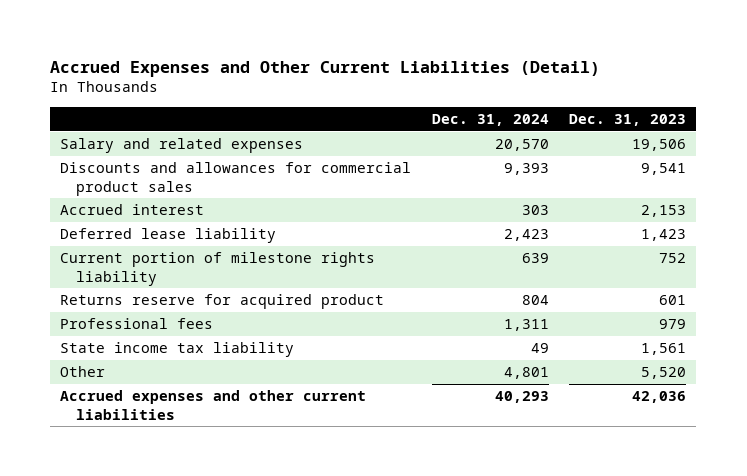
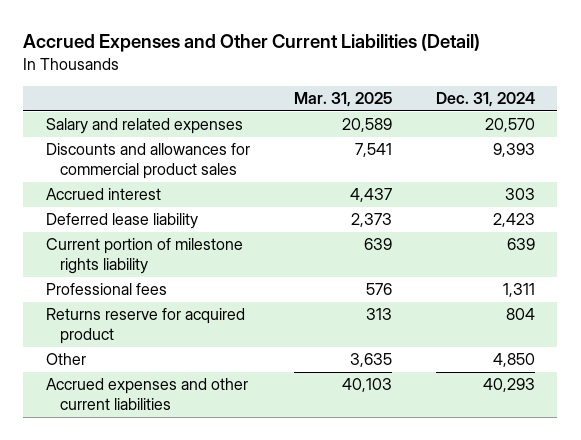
- | Dec. 31, 2024 | Dec. 31, 2023
+ | Mar. 31, 2025 | Dec. 31, 2024
- State income tax liability | 49 | 1,561
- Other | 4,801 | 5,520
moved down: Returns reserve for acquired product | 313 | 804
+ Other | 3,635 | 4,850

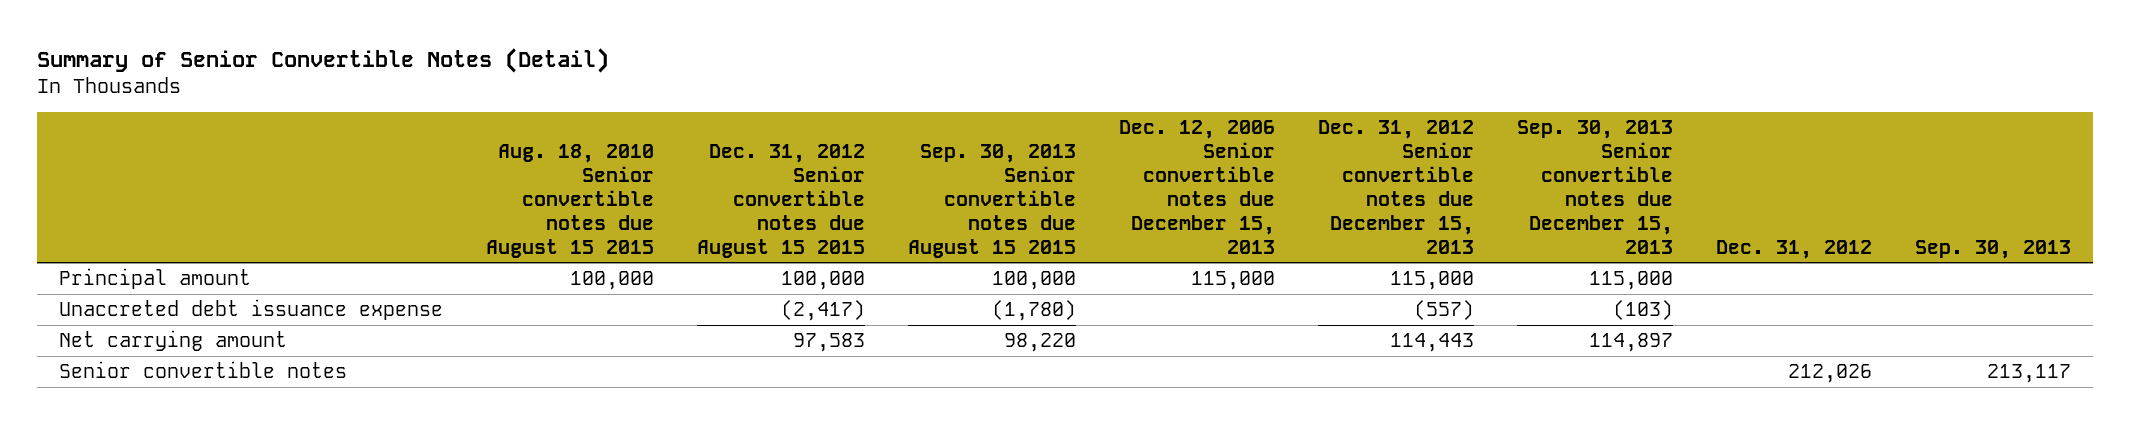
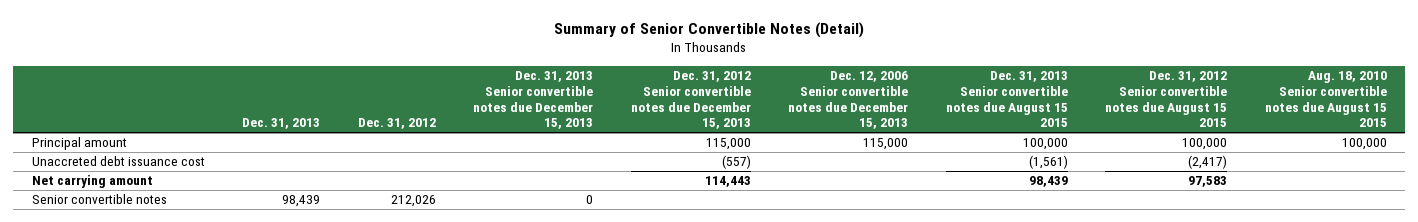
- | Aug. 18, 2010 Senior convertible notes due August 15 2015 | Dec. 31, 2012 Senior convertible notes due August 15 2015 | Sep. 30, 2013 Senior convertible notes due August 15 2015 | Dec. 12, 2006 Senior convertible notes due December 15, 2013 | Dec. 31, 2012 Senior convertible notes due December 15, 2013 | Sep. 30, 2013 Senior convertible notes due December 15, 2013 | Dec. 31, 2012 | Sep. 30, 2013
+ | Dec. 31, 2013 | Dec. 31, 2012 | Dec. 31, 2013 Senior convertible notes due December 15, 2013 | Dec. 31, 2012 Senior convertible notes due December 15, 2013 | Dec. 12, 2006 Senior convertible notes due December 15, 2013 | Dec. 31, 2013 Senior convertible notes due August 15 2015 | Dec. 31, 2012 Senior convertible notes due August 15 2015 | Aug. 18, 2010 Senior convertible notes due August 15 2015
- Unaccreted debt issuance expense | | (2,417) | (1,780) | | (557) | (103) | |
+ Unaccreted debt issuance cost | | | | (557) | | (1,561) | (2,417) |

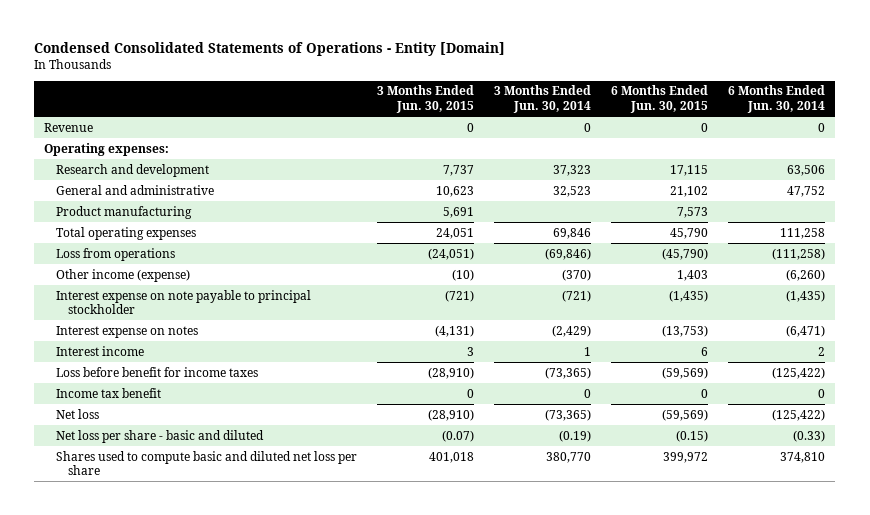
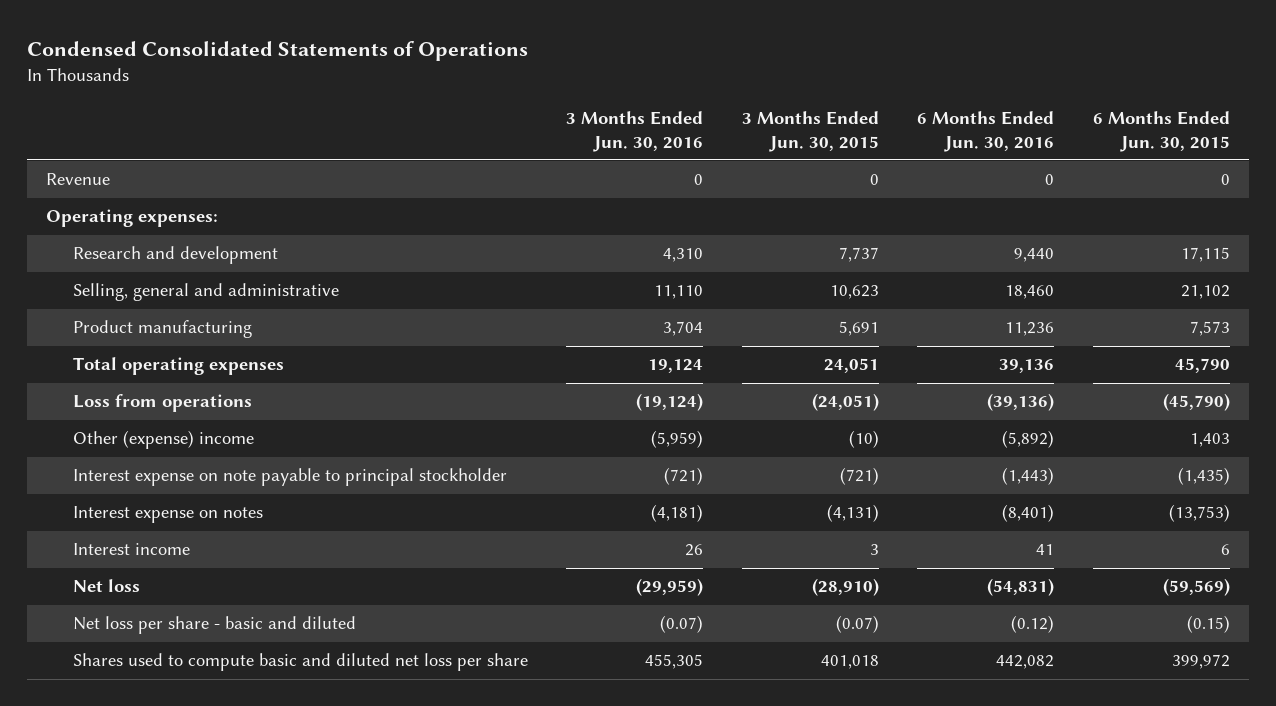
- Condensed Consolidated Statements of Operations - Entity [Domain]
+ Condensed Consolidated Statements of Operations
- | 3 Months Ended Jun. 30, 2015 | 3 Months Ended Jun. 30, 2014 | 6 Months Ended Jun. 30, 2015 | 6 Months Ended Jun. 30, 2014
+ | 3 Months Ended Jun. 30, 2016 | 3 Months Ended Jun. 30, 2015 | 6 Months Ended Jun. 30, 2016 | 6 Months Ended Jun. 30, 2015
- General and administrative | 10,623 | 32,523 | 21,102 | 47,752
+ Selling, general and administrative | 11,110 | 10,623 | 18,460 | 21,102
- Other income (expense) | (10) | (370) | 1,403 | (6,260)
+ Other (expense) income | (5,959) | (10) | (5,892) | 1,403
- Loss before benefit for income taxes | (28,910) | (73,365) | (59,569) | (125,422)
- Income tax benefit | 0 | 0 | 0 | 0

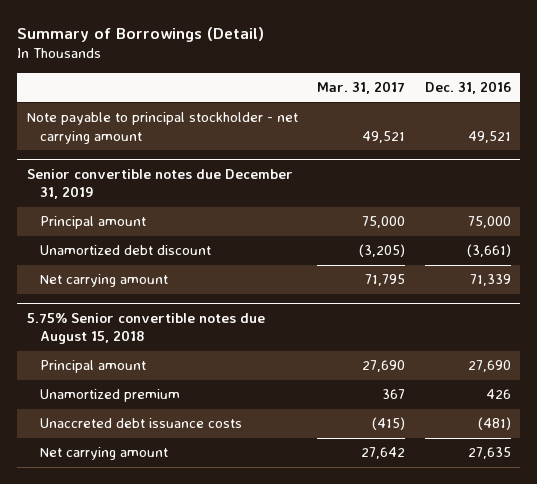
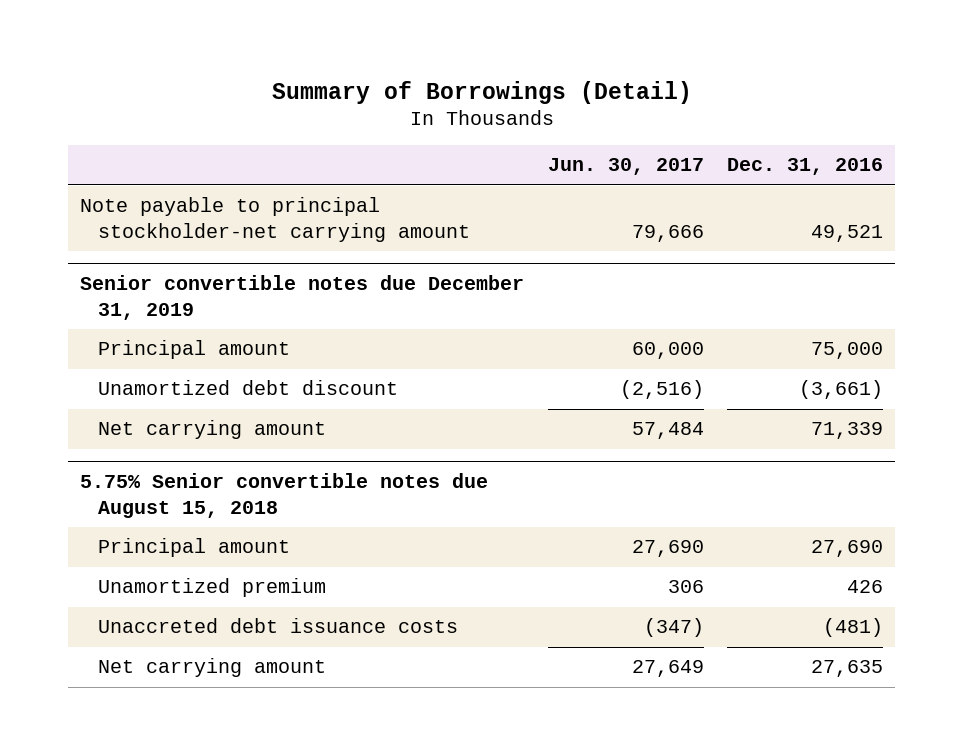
- | Mar. 31, 2017 | Dec. 31, 2016
+ | Jun. 30, 2017 | Dec. 31, 2016
- Note payable to principal stockholder - net carrying amount | 49,521 | 49,521
+ Note payable to principal stockholder-net carrying amount | 79,666 | 49,521

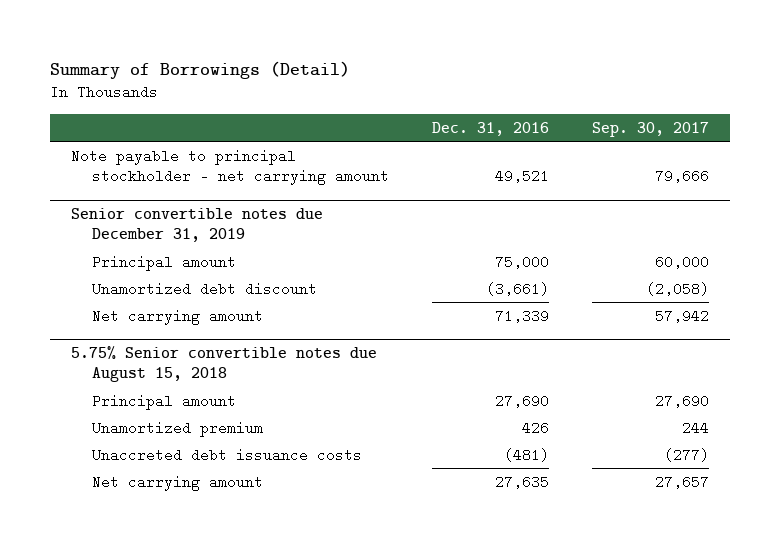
- | Jun. 30, 2017 | Dec. 31, 2016
+ | Dec. 31, 2016 | Sep. 30, 2017
- Note payable to principal stockholder-net carrying amount | 79,666 | 49,521
+ Note payable to principal stockholder - net carrying amount | 49,521 | 79,666

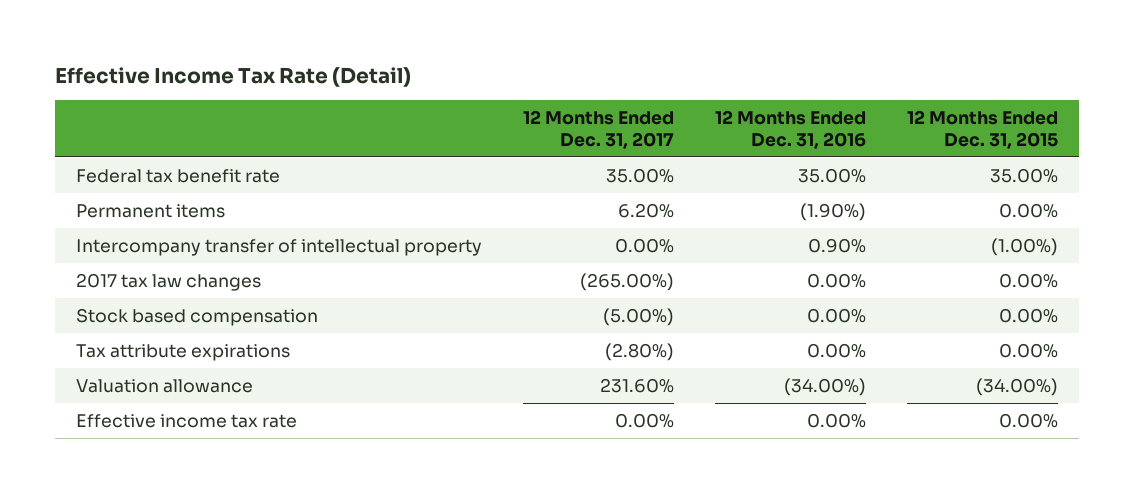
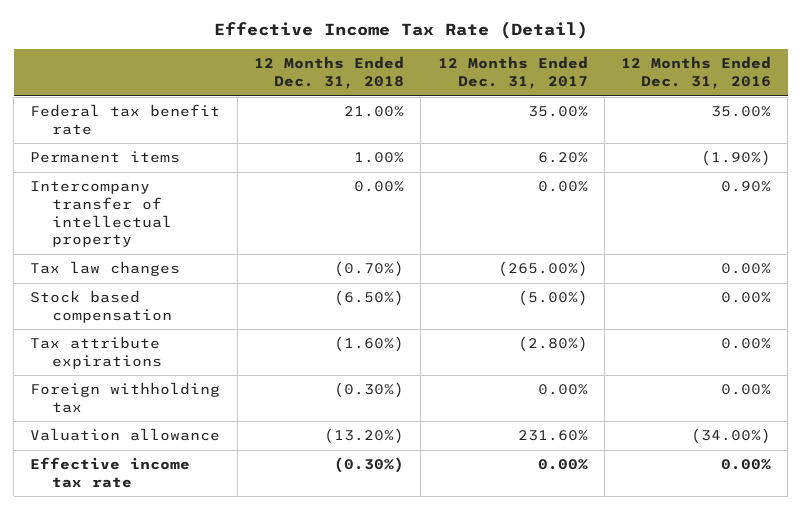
- | 12 Months Ended Dec. 31, 2017 | 12 Months Ended Dec. 31, 2016 | 12 Months Ended Dec. 31, 2015
+ | 12 Months Ended Dec. 31, 2018 | 12 Months Ended Dec. 31, 2017 | 12 Months Ended Dec. 31, 2016
- 2017 tax law changes | (265.00%) | 0.00% | 0.00%
+ Tax law changes | (0.70%) | (265.00%) | 0.00%
+ Foreign withholding tax | (0.30%) | 0.00% | 0.00%

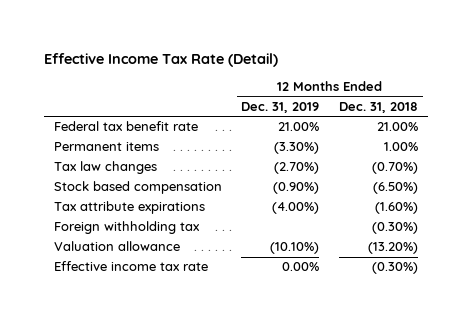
- | 12 Months Ended Dec. 31, 2018 | 12 Months Ended Dec. 31, 2017 | 12 Months Ended Dec. 31, 2016
+ | 12 Months Ended Dec. 31, 2019 | 12 Months Ended Dec. 31, 2018
- Intercompany transfer of intellectual property | 0.00% | 0.00% | 0.90%

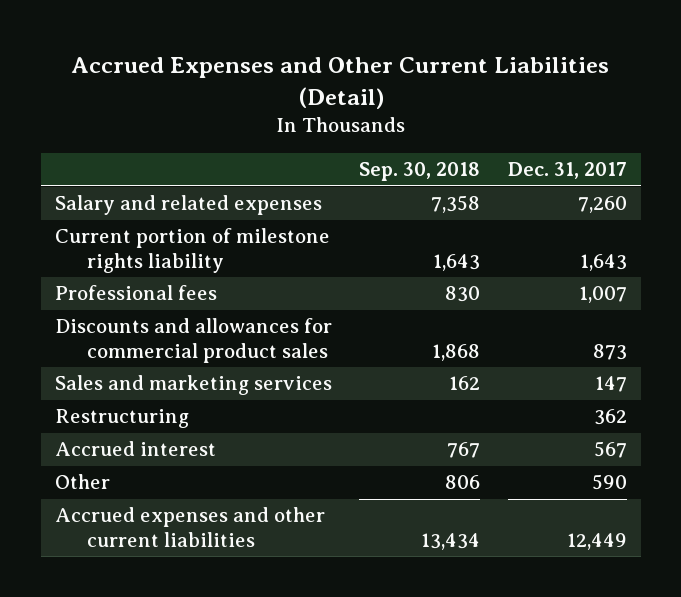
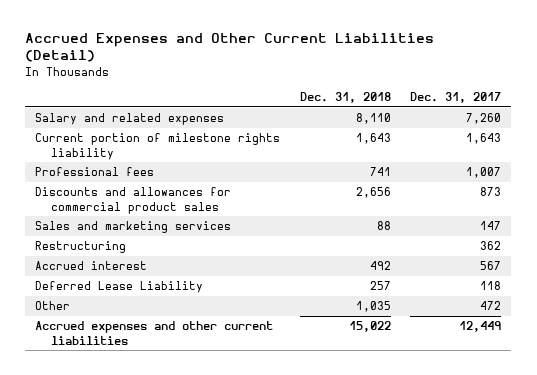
- | Sep. 30, 2018 | Dec. 31, 2017
+ | Dec. 31, 2018 | Dec. 31, 2017
- Other | 806 | 590
+ Deferred Lease Liability | 257 | 118
+ Other | 1,035 | 472

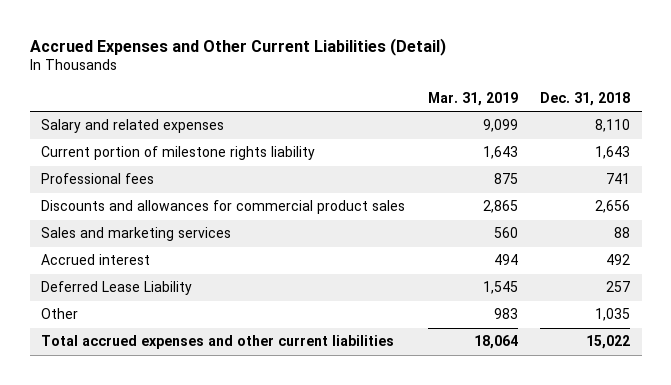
- | Dec. 31, 2018 | Dec. 31, 2017
+ | Mar. 31, 2019 | Dec. 31, 2018
- Restructuring | | 362
- Accrued expenses and other current liabilities | 15,022 | 12,449
+ Total accrued expenses and other current liabilities | 18,064 | 15,022

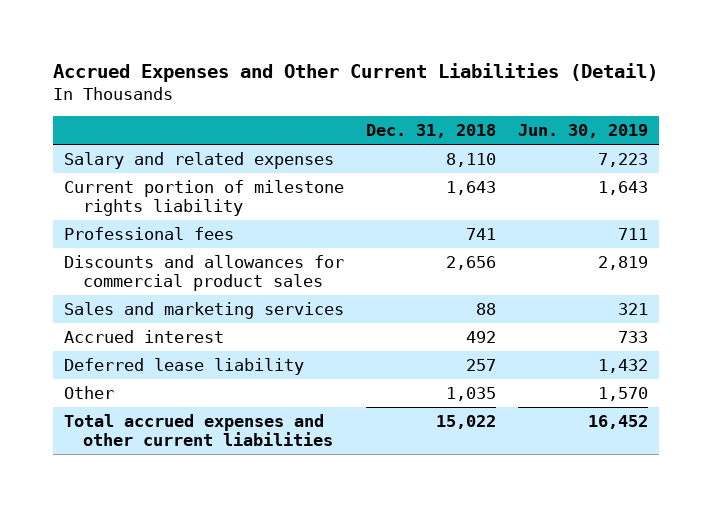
- | Mar. 31, 2019 | Dec. 31, 2018
+ | Dec. 31, 2018 | Jun. 30, 2019
- Deferred Lease Liability | 1,545 | 257
+ Deferred lease liability | 257 | 1,432

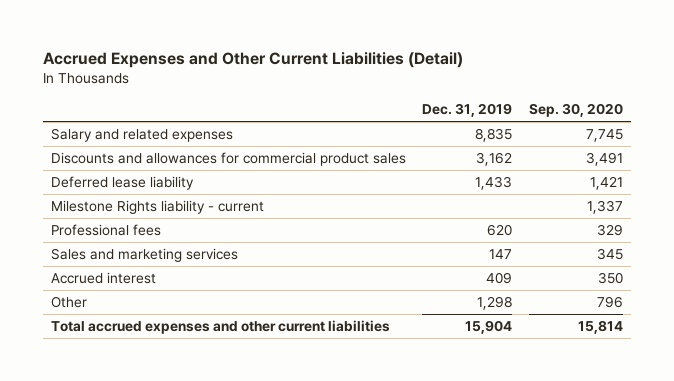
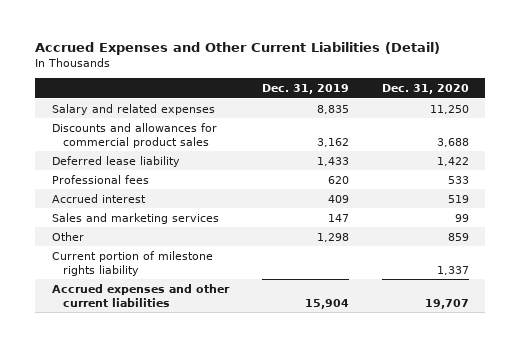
- | Dec. 31, 2019 | Sep. 30, 2020
+ | Dec. 31, 2019 | Dec. 31, 2020
- Milestone Rights liability - current | | 1,337
moved down: Sales and marketing services | 147 | 99
- Total accrued expenses and other current liabilities | 15,904 | 15,814
+ Current portion of milestone rights liability | | 1,337
+ Accrued expenses and other current liabilities | 15,904 | 19,707

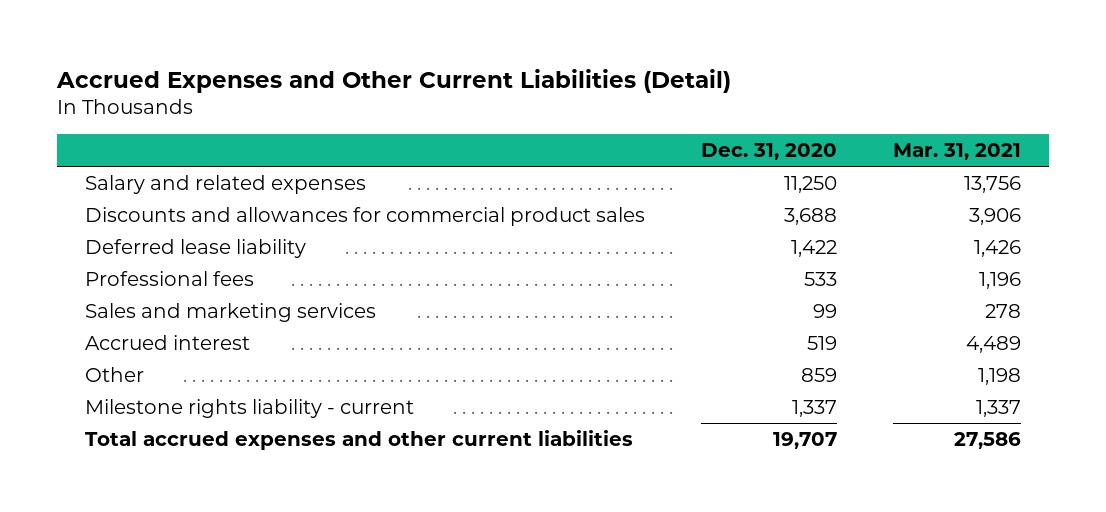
- | Dec. 31, 2019 | Dec. 31, 2020
+ | Dec. 31, 2020 | Mar. 31, 2021
moved down: Accrued interest | 519 | 4,489
- Current portion of milestone rights liability | | 1,337
- Accrued expenses and other current liabilities | 15,904 | 19,707
+ Milestone rights liability - current | 1,337 | 1,337
+ Total accrued expenses and other current liabilities | 19,707 | 27,586

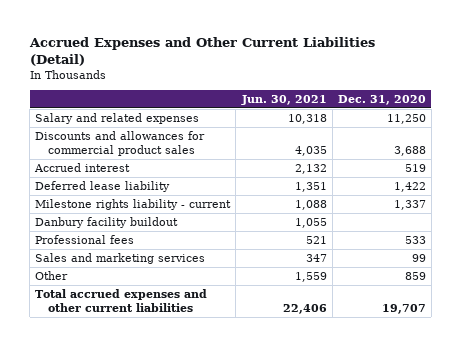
- | Dec. 31, 2020 | Mar. 31, 2021
+ | Jun. 30, 2021 | Dec. 31, 2020
moved up: Accrued interest | 2,132 | 519
moved up: Milestone rights liability - current | 1,088 | 1,337
+ Danbury facility buildout | 1,055 |

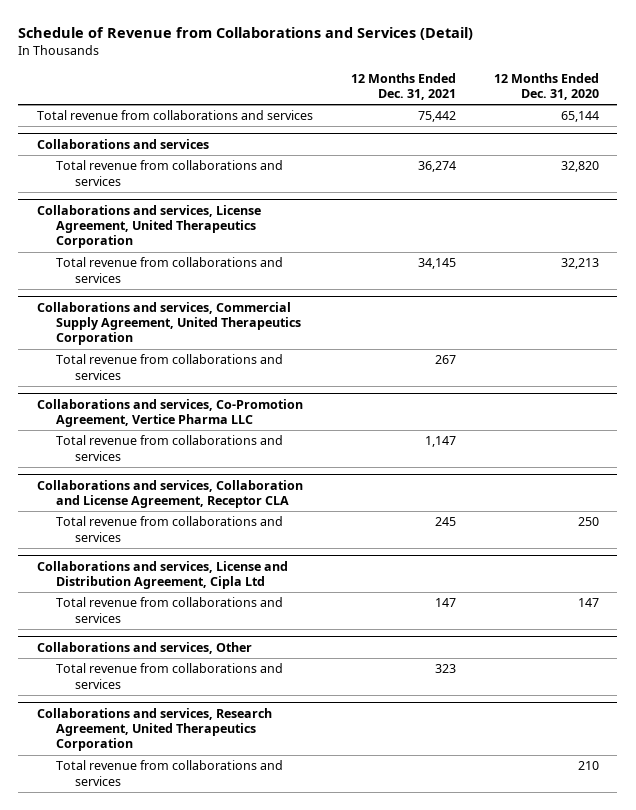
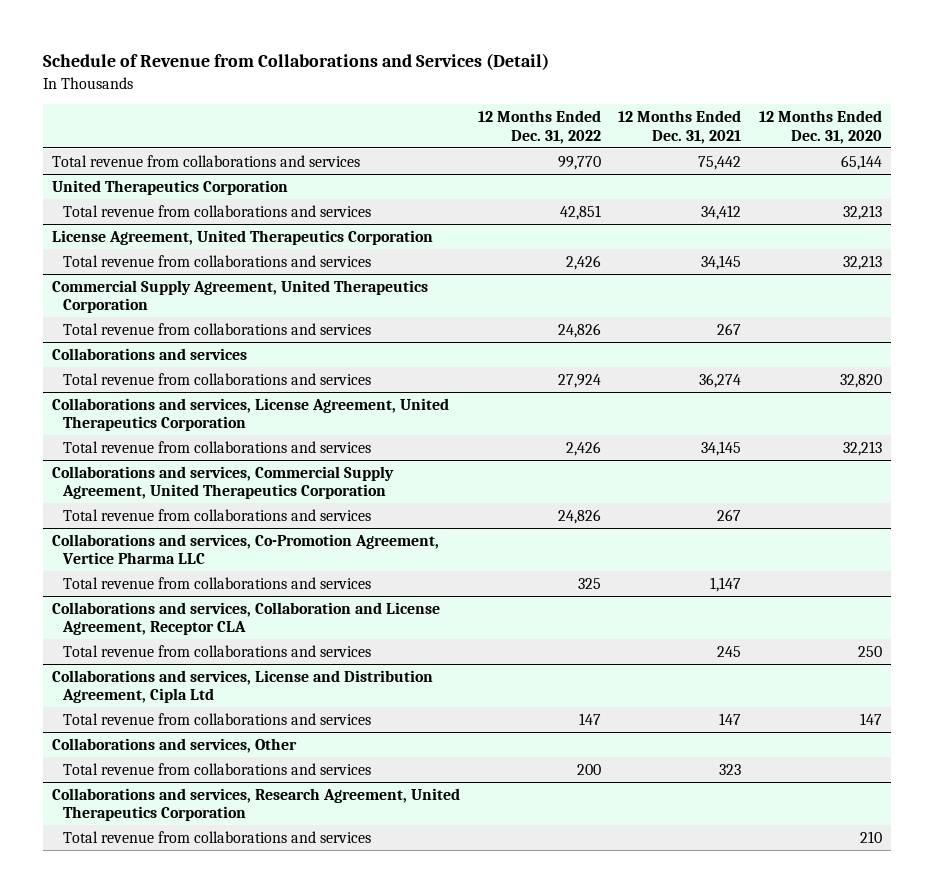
- | 12 Months Ended Dec. 31, 2021 | 12 Months Ended Dec. 31, 2020
+ | 12 Months Ended Dec. 31, 2022 | 12 Months Ended Dec. 31, 2021 | 12 Months Ended Dec. 31, 2020
+ United Therapeutics Corporation
+ Total revenue from collaborations and services | 42,851 | 34,412 | 32,213
+ License Agreement, United Therapeutics Corporation
+ Total revenue from collaborations and services | 2,426 | 34,145 | 32,213
+ Commercial Supply Agreement, United Therapeutics Corporation
+ Total revenue from collaborations and services | 24,826 | 267 |

